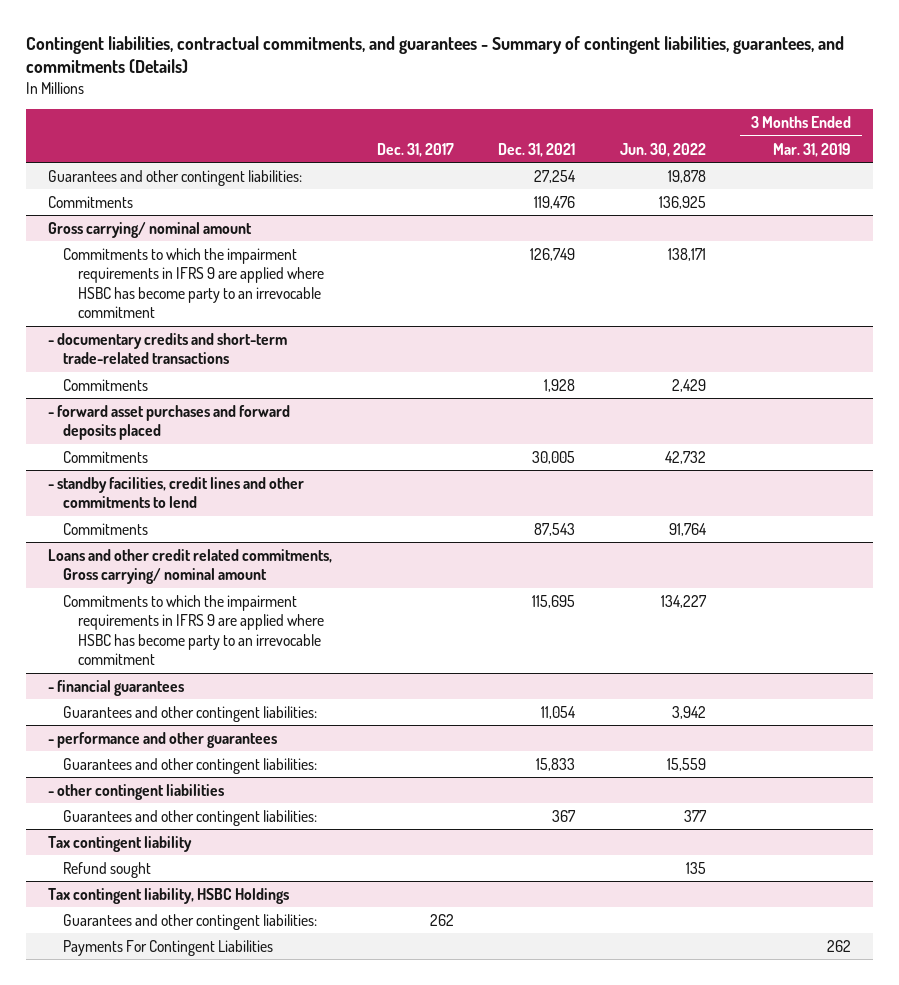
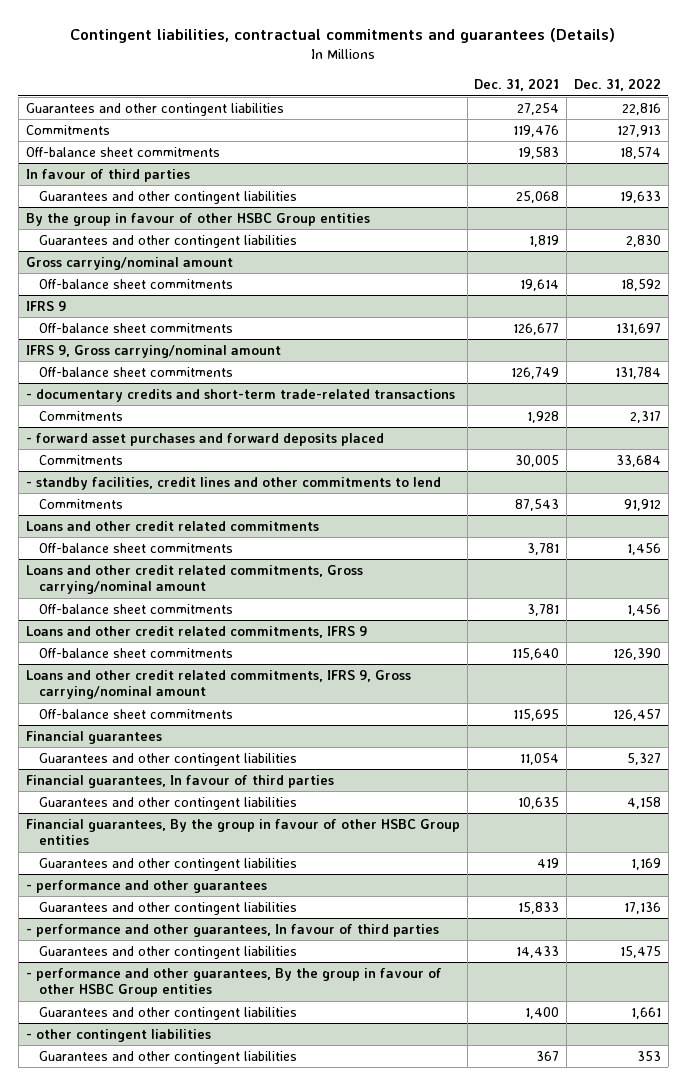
- Contingent liabilities, contractual commitments, and guarantees - Summary of contingent liabilities, guarantees, and commitments (Details)
+ Contingent liabilities, contractual commitments and guarantees (Details)
- | Dec. 31, 2017 | Dec. 31, 2021 | Jun. 30, 2022 | 3 Months Ended Mar. 31, 2019
+ | Dec. 31, 2021 | Dec. 31, 2022
- Guarantees and other contingent liabilities: | | 27,254 | 19,878 |
+ Guarantees and other contingent liabilities | 27,254 | 22,816
- Gross carrying/ nominal amount
- Commitments to which the impairment requirements in IFRS 9 are applied where HSBC has become party to an irrevocable commitment | | 126,749 | 138,171 |
+ Off-balance sheet commitments | 19,583 | 18,574
+ In favour of third parties
+ Guarantees and other contingent liabilities | 25,068 | 19,633
+ By the group in favour of other HSBC Group entities
+ Guarantees and other contingent liabilities | 1,819 | 2,830
+ Gross carrying/nominal amount
+ Off-balance sheet commitments | 19,614 | 18,592
+ IFRS 9
+ Off-balance sheet commitments | 126,677 | 131,697
+ IFRS 9, Gross carrying/nominal amount
+ Off-balance sheet commitments | 126,749 | 131,784
- Loans and other credit related commitments, Gross carrying/ nominal amount
- Commitments to which the impairment requirements in IFRS 9 are applied where HSBC has become party to an irrevocable commitment | | 115,695 | 134,227 |
- - financial guarantees
- Guarantees and other contingent liabilities: | | 11,054 | 3,942 |
+ Loans and other credit related commitments
+ Off-balance sheet commitments | 3,781 | 1,456
+ Loans and other credit related commitments, Gross carrying/nominal amount
+ Off-balance sheet commitments | 3,781 | 1,456
+ Loans and other credit related commitments, IFRS 9
+ Off-balance sheet commitments | 115,640 | 126,390
+ Loans and other credit related commitments, IFRS 9, Gross carrying/nominal amount
+ Off-balance sheet commitments | 115,695 | 126,457
+ Financial guarantees
+ Guarantees and other contingent liabilities | 11,054 | 5,327
+ Financial guarantees, In favour of third parties
+ Guarantees and other contingent liabilities | 10,635 | 4,158
+ Financial guarantees, By the group in favour of other HSBC Group entities
+ Guarantees and other contingent liabilities | 419 | 1,169
@ - performance and other guarantees
- Guarantees and other contingent liabilities: | | 15,833 | 15,559 |
+ Guarantees and other contingent liabilities | 15,833 | 17,136
+ - performance and other guarantees, In favour of third parties
+ Guarantees and other contingent liabilities | 14,433 | 15,475
+ - performance and other guarantees, By the group in favour of other HSBC Group entities
+ Guarantees and other contingent liabilities | 1,400 | 1,661
@ - other contingent liabilities
- Guarantees and other contingent liabilities: | | 367 | 377 |
- Tax contingent liability
- Refund sought | | | 135 |
- Tax contingent liability, HSBC Holdings
- Guarantees and other contingent liabilities: | 262 | | |
- Payments For Contingent Liabilities | | | | 262
@ - other contingent liabilities
+ Guarantees and other contingent liabilities | 367 | 353

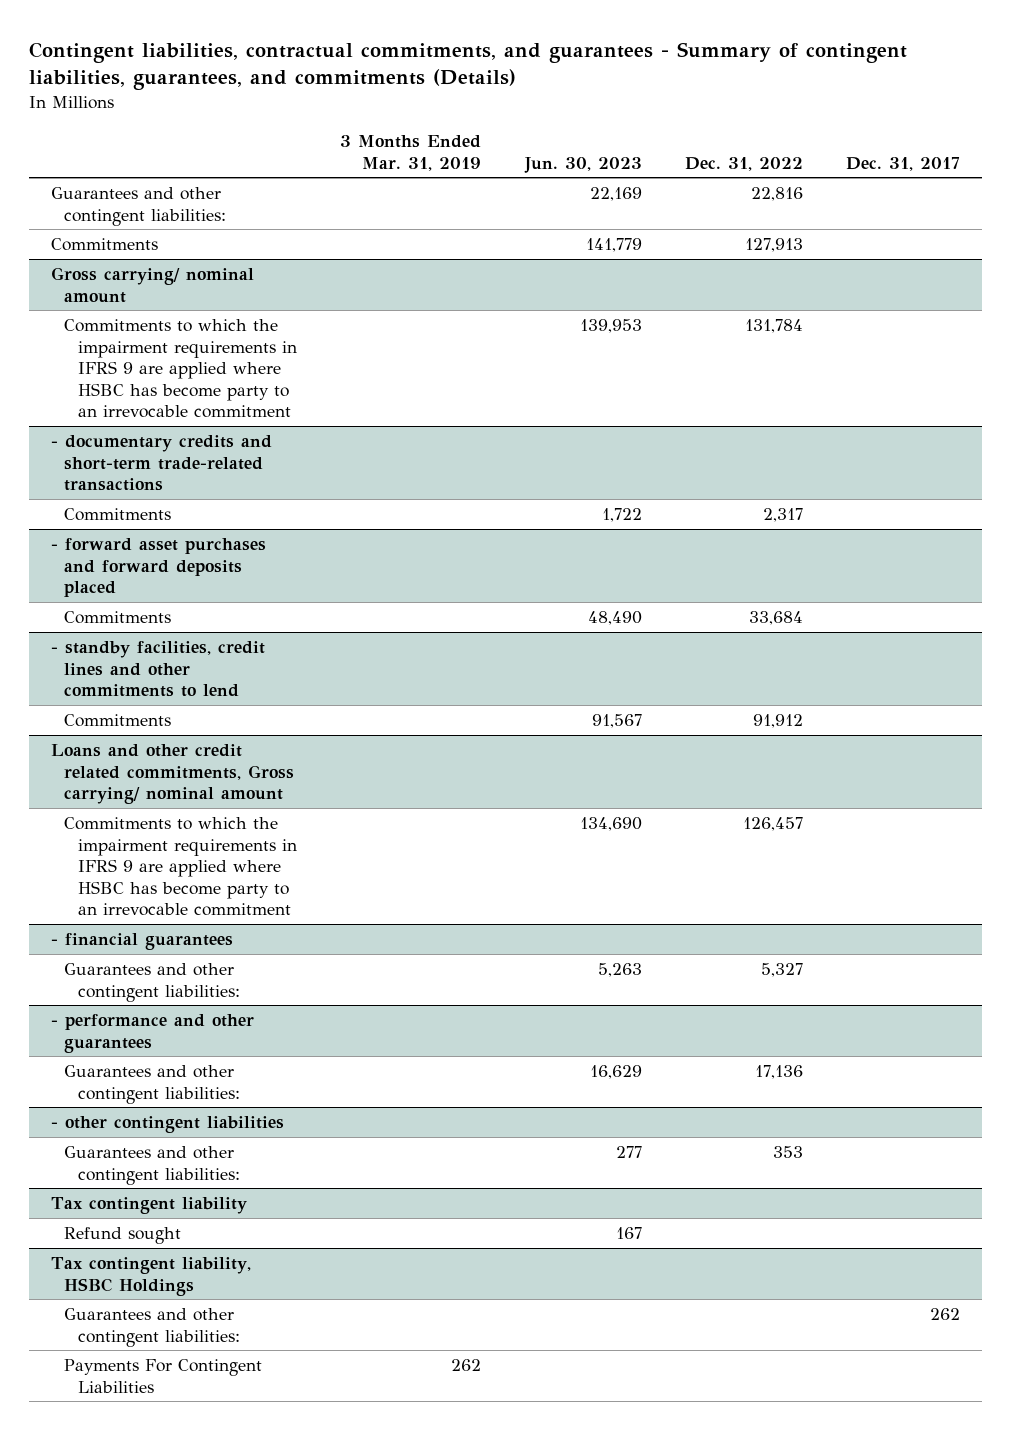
- Contingent liabilities, contractual commitments and guarantees (Details)
+ Contingent liabilities, contractual commitments, and guarantees - Summary of contingent liabilities, guarantees, and commitments (Details)
- | Dec. 31, 2021 | Dec. 31, 2022
+ | 3 Months Ended Mar. 31, 2019 | Jun. 30, 2023 | Dec. 31, 2022 | Dec. 31, 2017
- Guarantees and other contingent liabilities | 27,254 | 22,816
+ Guarantees and other contingent liabilities: | | 22,169 | 22,816 |
- Off-balance sheet commitments | 19,583 | 18,574
- In favour of third parties
- Guarantees and other contingent liabilities | 25,068 | 19,633
- By the group in favour of other HSBC Group entities
- Guarantees and other contingent liabilities | 1,819 | 2,830
- Gross carrying/nominal amount
- Off-balance sheet commitments | 19,614 | 18,592
- IFRS 9
- Off-balance sheet commitments | 126,677 | 131,697
- IFRS 9, Gross carrying/nominal amount
- Off-balance sheet commitments | 126,749 | 131,784
+ Gross carrying/ nominal amount
+ Commitments to which the impairment requirements in IFRS 9 are applied where HSBC has become party to an irrevocable commitment | | 139,953 | 131,784 |
- Loans and other credit related commitments
- Off-balance sheet commitments | 3,781 | 1,456
- Loans and other credit related commitments, Gross carrying/nominal amount
- Off-balance sheet commitments | 3,781 | 1,456
- Loans and other credit related commitments, IFRS 9
- Off-balance sheet commitments | 115,640 | 126,390
- Loans and other credit related commitments, IFRS 9, Gross carrying/nominal amount
- Off-balance sheet commitments | 115,695 | 126,457
- Financial guarantees
- Guarantees and other contingent liabilities | 11,054 | 5,327
- Financial guarantees, In favour of third parties
- Guarantees and other contingent liabilities | 10,635 | 4,158
- Financial guarantees, By the group in favour of other HSBC Group entities
- Guarantees and other contingent liabilities | 419 | 1,169
+ Loans and other credit related commitments, Gross carrying/ nominal amount
+ Commitments to which the impairment requirements in IFRS 9 are applied where HSBC has become party to an irrevocable commitment | | 134,690 | 126,457 |
+ - financial guarantees
+ Guarantees and other contingent liabilities: | | 5,263 | 5,327 |
@ - performance and other guarantees
- Guarantees and other contingent liabilities | 15,833 | 17,136
- - performance and other guarantees, In favour of third parties
- Guarantees and other contingent liabilities | 14,433 | 15,475
- - performance and other guarantees, By the group in favour of other HSBC Group entities
- Guarantees and other contingent liabilities | 1,400 | 1,661
@ - performance and other guarantees
+ Guarantees and other contingent liabilities: | | 16,629 | 17,136 |
@ - other contingent liabilities
- Guarantees and other contingent liabilities | 367 | 353
+ Guarantees and other contingent liabilities: | | 277 | 353 |
+ Tax contingent liability
+ Refund sought | | 167 | |
+ Tax contingent liability, HSBC Holdings
+ Guarantees and other contingent liabilities: | | | | 262
+ Payments For Contingent Liabilities | 262 | | |

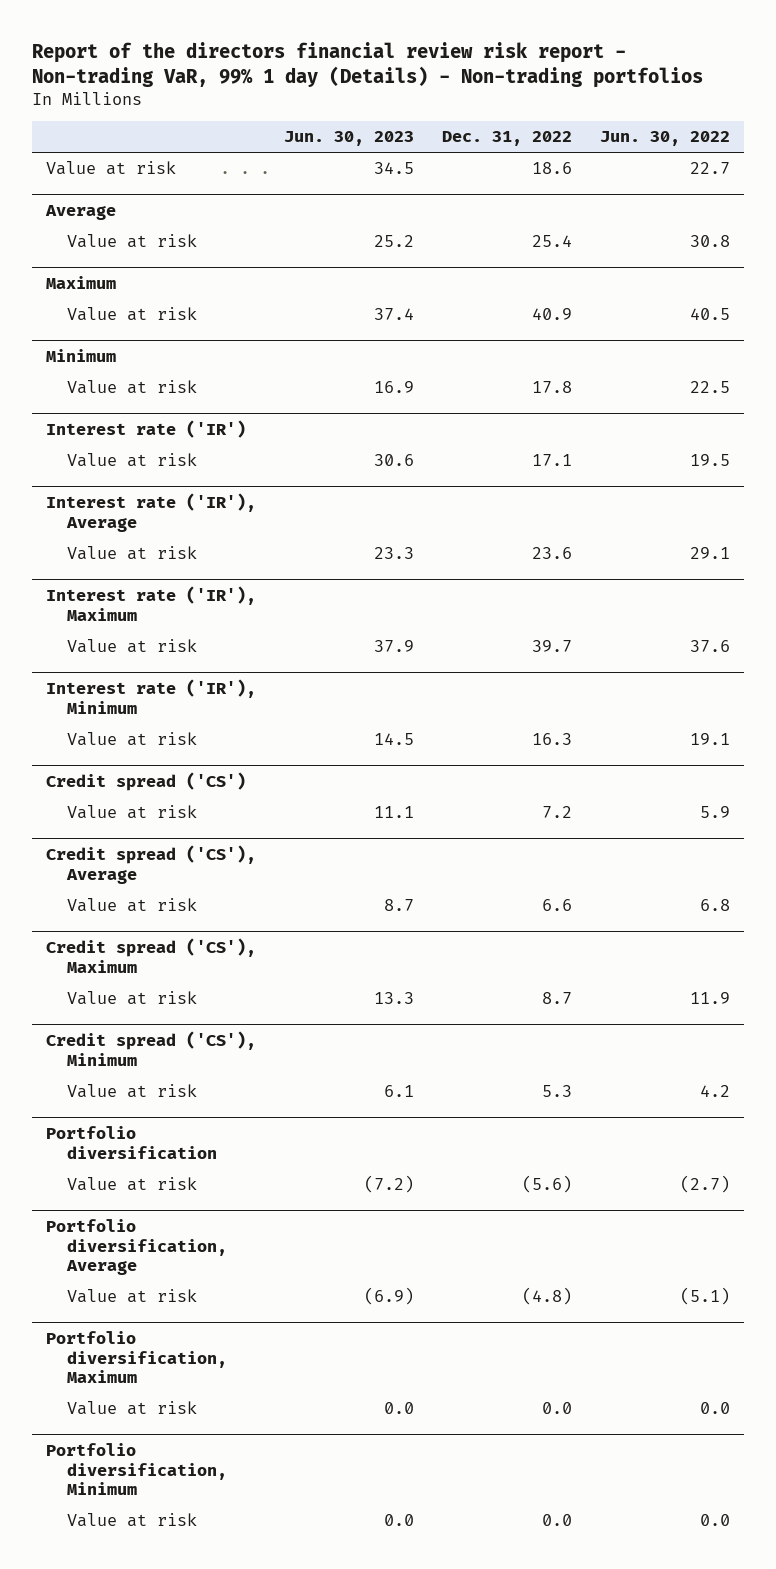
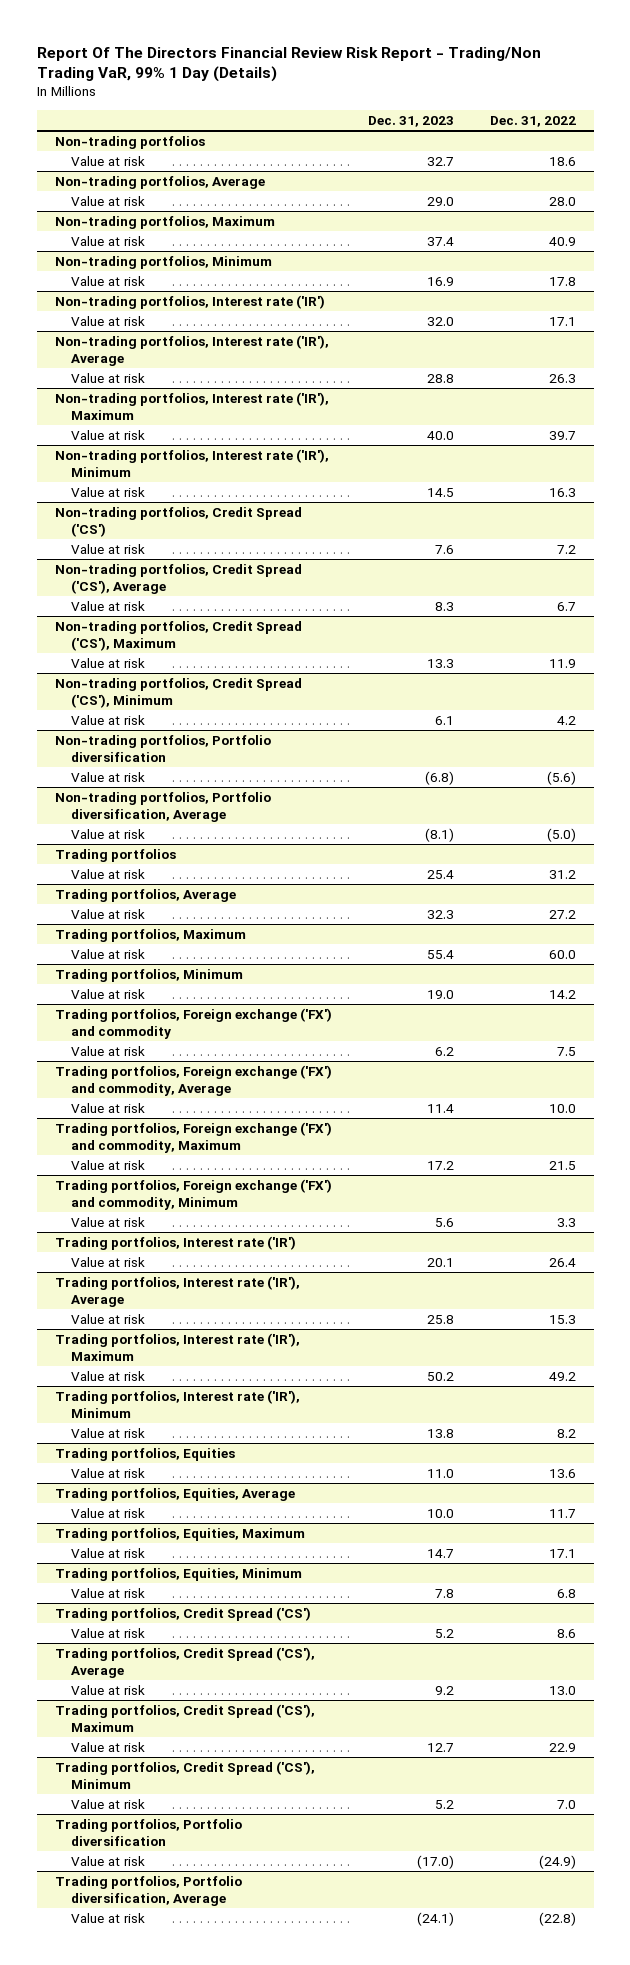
- Report of the directors financial review risk report - Non-trading VaR, 99% 1 day (Details) - Non-trading portfolios
+ Report Of The Directors Financial Review Risk Report - Trading/Non Trading VaR, 99% 1 Day (Details)
- | Jun. 30, 2023 | Dec. 31, 2022 | Jun. 30, 2022
+ | Dec. 31, 2023 | Dec. 31, 2022
+ Non-trading portfolios
- Average
- Value at risk | 25.2 | 25.4 | 30.8
- Maximum
+ Non-trading portfolios, Average
+ Value at risk | 29.0 | 28.0
+ Non-trading portfolios, Maximum
- Minimum
+ Non-trading portfolios, Minimum
- Interest rate ('IR')
+ Non-trading portfolios, Interest rate ('IR')
- Interest rate ('IR'), Average
- Value at risk | 23.3 | 23.6 | 29.1
- Interest rate ('IR'), Maximum
+ Non-trading portfolios, Interest rate ('IR'), Average
+ Value at risk | 28.8 | 26.3
+ Non-trading portfolios, Interest rate ('IR'), Maximum
- Interest rate ('IR'), Minimum
+ Non-trading portfolios, Interest rate ('IR'), Minimum
- Credit spread ('CS')
+ Non-trading portfolios, Credit Spread ('CS')
- Credit spread ('CS'), Average
- Value at risk | 8.7 | 6.6 | 6.8
- Credit spread ('CS'), Maximum
- Value at risk | 13.3 | 8.7 | 11.9
- Credit spread ('CS'), Minimum
- Value at risk | 6.1 | 5.3 | 4.2
- Portfolio diversification
+ Non-trading portfolios, Credit Spread ('CS'), Average
+ Value at risk | 8.3 | 6.7
+ Non-trading portfolios, Credit Spread ('CS'), Maximum
+ Value at risk | 13.3 | 11.9
+ Non-trading portfolios, Credit Spread ('CS'), Minimum
+ Value at risk | 6.1 | 4.2
+ Non-trading portfolios, Portfolio diversification
- Portfolio diversification, Average
- Value at risk | (6.9) | (4.8) | (5.1)
- Portfolio diversification, Maximum
- Value at risk | 0.0 | 0.0 | 0.0
- Portfolio diversification, Minimum
- Value at risk | 0.0 | 0.0 | 0.0
+ Non-trading portfolios, Portfolio diversification, Average
+ Value at risk | (8.1) | (5.0)
+ Trading portfolios
+ Value at risk | 25.4 | 31.2
+ Trading portfolios, Average
+ Value at risk | 32.3 | 27.2
+ Trading portfolios, Maximum
+ Value at risk | 55.4 | 60.0
+ Trading portfolios, Minimum
+ Value at risk | 19.0 | 14.2
+ Trading portfolios, Foreign exchange ('FX') and commodity
+ Value at risk | 6.2 | 7.5
+ Trading portfolios, Foreign exchange ('FX') and commodity, Average
+ Value at risk | 11.4 | 10.0
+ Trading portfolios, Foreign exchange ('FX') and commodity, Maximum
+ Value at risk | 17.2 | 21.5
+ Trading portfolios, Foreign exchange ('FX') and commodity, Minimum
+ Value at risk | 5.6 | 3.3
+ Trading portfolios, Interest rate ('IR')
+ Value at risk | 20.1 | 26.4
+ Trading portfolios, Interest rate ('IR'), Average
+ Value at risk | 25.8 | 15.3
+ Trading portfolios, Interest rate ('IR'), Maximum
+ Value at risk | 50.2 | 49.2
+ Trading portfolios, Interest rate ('IR'), Minimum
+ Value at risk | 13.8 | 8.2
+ Trading portfolios, Equities
+ Value at risk | 11.0 | 13.6
+ Trading portfolios, Equities, Average
+ Value at risk | 10.0 | 11.7
+ Trading portfolios, Equities, Maximum
+ Value at risk | 14.7 | 17.1
+ Trading portfolios, Equities, Minimum
+ Value at risk | 7.8 | 6.8
+ Trading portfolios, Credit Spread ('CS')
+ Value at risk | 5.2 | 8.6
+ Trading portfolios, Credit Spread ('CS'), Average
+ Value at risk | 9.2 | 13.0
+ Trading portfolios, Credit Spread ('CS'), Maximum
+ Value at risk | 12.7 | 22.9
+ Trading portfolios, Credit Spread ('CS'), Minimum
+ Value at risk | 5.2 | 7.0
+ Trading portfolios, Portfolio diversification
+ Value at risk | (17.0) | (24.9)
+ Trading portfolios, Portfolio diversification, Average
+ Value at risk | (24.1) | (22.8)

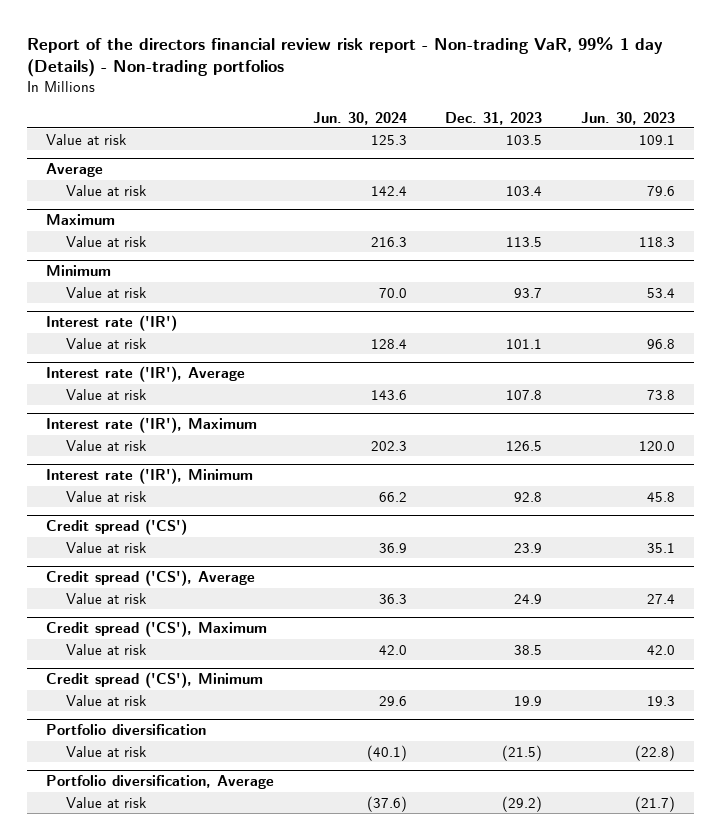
- Report Of The Directors Financial Review Risk Report - Trading/Non Trading VaR, 99% 1 Day (Details)
+ Report of the directors financial review risk report - Non-trading VaR, 99% 1 day (Details) - Non-trading portfolios
- | Dec. 31, 2023 | Dec. 31, 2022
+ | Jun. 30, 2024 | Dec. 31, 2023 | Jun. 30, 2023
- Non-trading portfolios
- Value at risk | 32.7 | 18.6
- Non-trading portfolios, Average
- Value at risk | 29.0 | 28.0
- Non-trading portfolios, Maximum
- Value at risk | 37.4 | 40.9
- Non-trading portfolios, Minimum
- Value at risk | 16.9 | 17.8
- Non-trading portfolios, Interest rate ('IR')
- Value at risk | 32.0 | 17.1
- Non-trading portfolios, Interest rate ('IR'), Average
- Value at risk | 28.8 | 26.3
- Non-trading portfolios, Interest rate ('IR'), Maximum
- Value at risk | 40.0 | 39.7
- Non-trading portfolios, Interest rate ('IR'), Minimum
- Value at risk | 14.5 | 16.3
- Non-trading portfolios, Credit Spread ('CS')
- Value at risk | 7.6 | 7.2
- Non-trading portfolios, Credit Spread ('CS'), Average
- Value at risk | 8.3 | 6.7
- Non-trading portfolios, Credit Spread ('CS'), Maximum
- Value at risk | 13.3 | 11.9
- Non-trading portfolios, Credit Spread ('CS'), Minimum
- Value at risk | 6.1 | 4.2
- Non-trading portfolios, Portfolio diversification
- Value at risk | (6.8) | (5.6)
- Non-trading portfolios, Portfolio diversification, Average
- Value at risk | (8.1) | (5.0)
- Trading portfolios
- Value at risk | 25.4 | 31.2
- Trading portfolios, Average
- Value at risk | 32.3 | 27.2
- Trading portfolios, Maximum
- Value at risk | 55.4 | 60.0
- Trading portfolios, Minimum
- Value at risk | 19.0 | 14.2
- Trading portfolios, Foreign exchange ('FX') and commodity
- Value at risk | 6.2 | 7.5
- Trading portfolios, Foreign exchange ('FX') and commodity, Average
- Value at risk | 11.4 | 10.0
- Trading portfolios, Foreign exchange ('FX') and commodity, Maximum
- Value at risk | 17.2 | 21.5
- Trading portfolios, Foreign exchange ('FX') and commodity, Minimum
- Value at risk | 5.6 | 3.3
- Trading portfolios, Interest rate ('IR')
- Value at risk | 20.1 | 26.4
- Trading portfolios, Interest rate ('IR'), Average
- Value at risk | 25.8 | 15.3
- Trading portfolios, Interest rate ('IR'), Maximum
- Value at risk | 50.2 | 49.2
- Trading portfolios, Interest rate ('IR'), Minimum
- Value at risk | 13.8 | 8.2
- Trading portfolios, Equities
- Value at risk | 11.0 | 13.6
- Trading portfolios, Equities, Average
- Value at risk | 10.0 | 11.7
- Trading portfolios, Equities, Maximum
- Value at risk | 14.7 | 17.1
- Trading portfolios, Equities, Minimum
- Value at risk | 7.8 | 6.8
- Trading portfolios, Credit Spread ('CS')
- Value at risk | 5.2 | 8.6
- Trading portfolios, Credit Spread ('CS'), Average
- Value at risk | 9.2 | 13.0
- Trading portfolios, Credit Spread ('CS'), Maximum
- Value at risk | 12.7 | 22.9
- Trading portfolios, Credit Spread ('CS'), Minimum
- Value at risk | 5.2 | 7.0
- Trading portfolios, Portfolio diversification
- Value at risk | (17.0) | (24.9)
- Trading portfolios, Portfolio diversification, Average
- Value at risk | (24.1) | (22.8)
+ Value at risk | 125.3 | 103.5 | 109.1
+ Average
+ Value at risk | 142.4 | 103.4 | 79.6
+ Maximum
+ Value at risk | 216.3 | 113.5 | 118.3
+ Minimum
+ Value at risk | 70.0 | 93.7 | 53.4
+ Interest rate ('IR')
+ Value at risk | 128.4 | 101.1 | 96.8
+ Interest rate ('IR'), Average
+ Value at risk | 143.6 | 107.8 | 73.8
+ Interest rate ('IR'), Maximum
+ Value at risk | 202.3 | 126.5 | 120.0
+ Interest rate ('IR'), Minimum
+ Value at risk | 66.2 | 92.8 | 45.8
+ Credit spread ('CS')
+ Value at risk | 36.9 | 23.9 | 35.1
+ Credit spread ('CS'), Average
+ Value at risk | 36.3 | 24.9 | 27.4
+ Credit spread ('CS'), Maximum
+ Value at risk | 42.0 | 38.5 | 42.0
+ Credit spread ('CS'), Minimum
+ Value at risk | 29.6 | 19.9 | 19.3
+ Portfolio diversification
+ Value at risk | (40.1) | (21.5) | (22.8)
+ Portfolio diversification, Average
+ Value at risk | (37.6) | (29.2) | (21.7)

